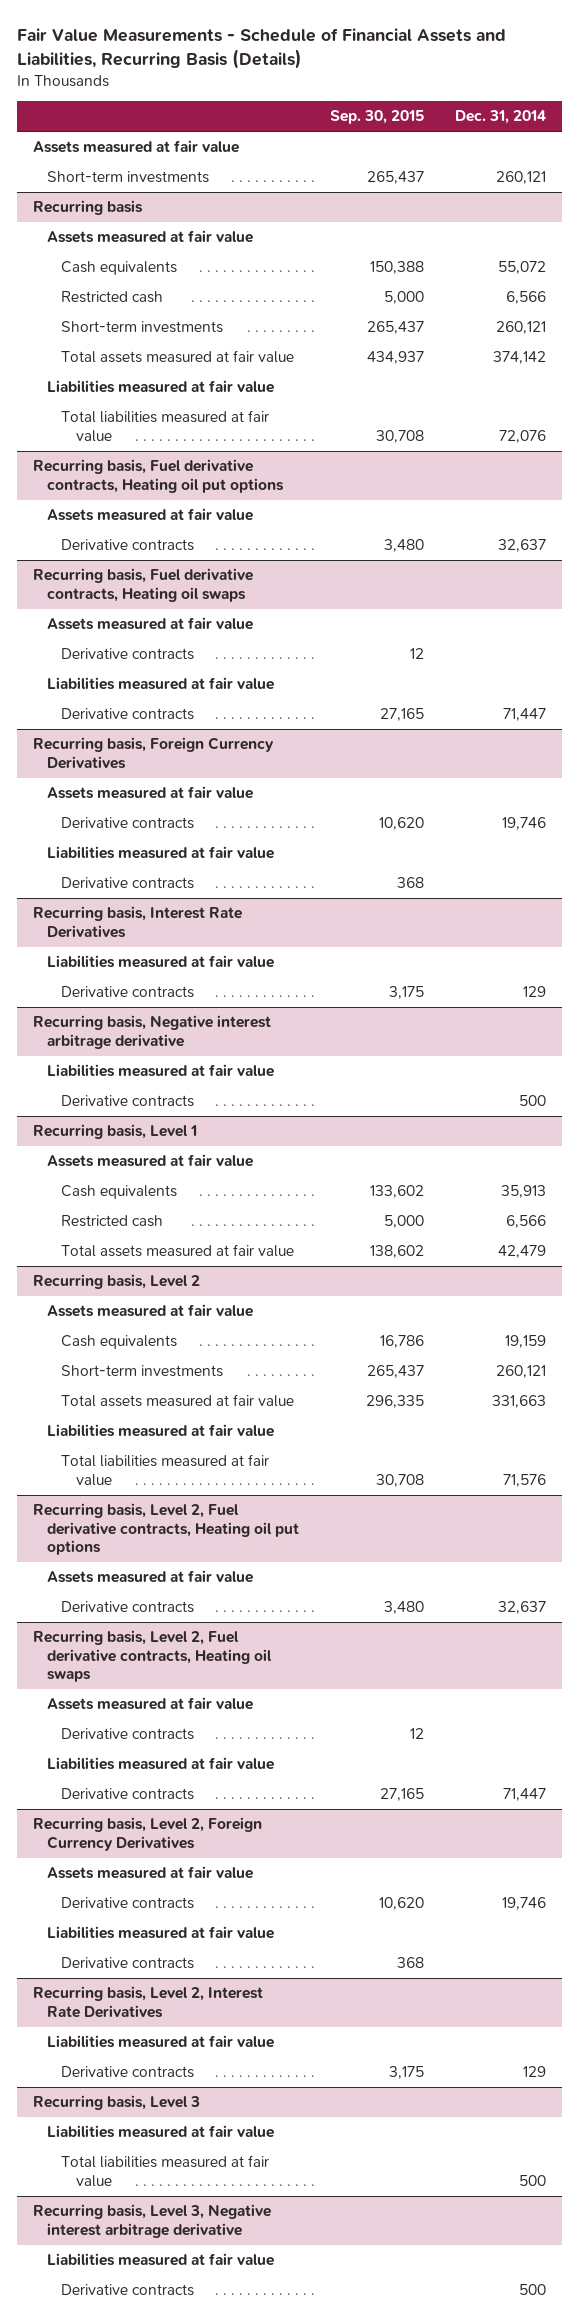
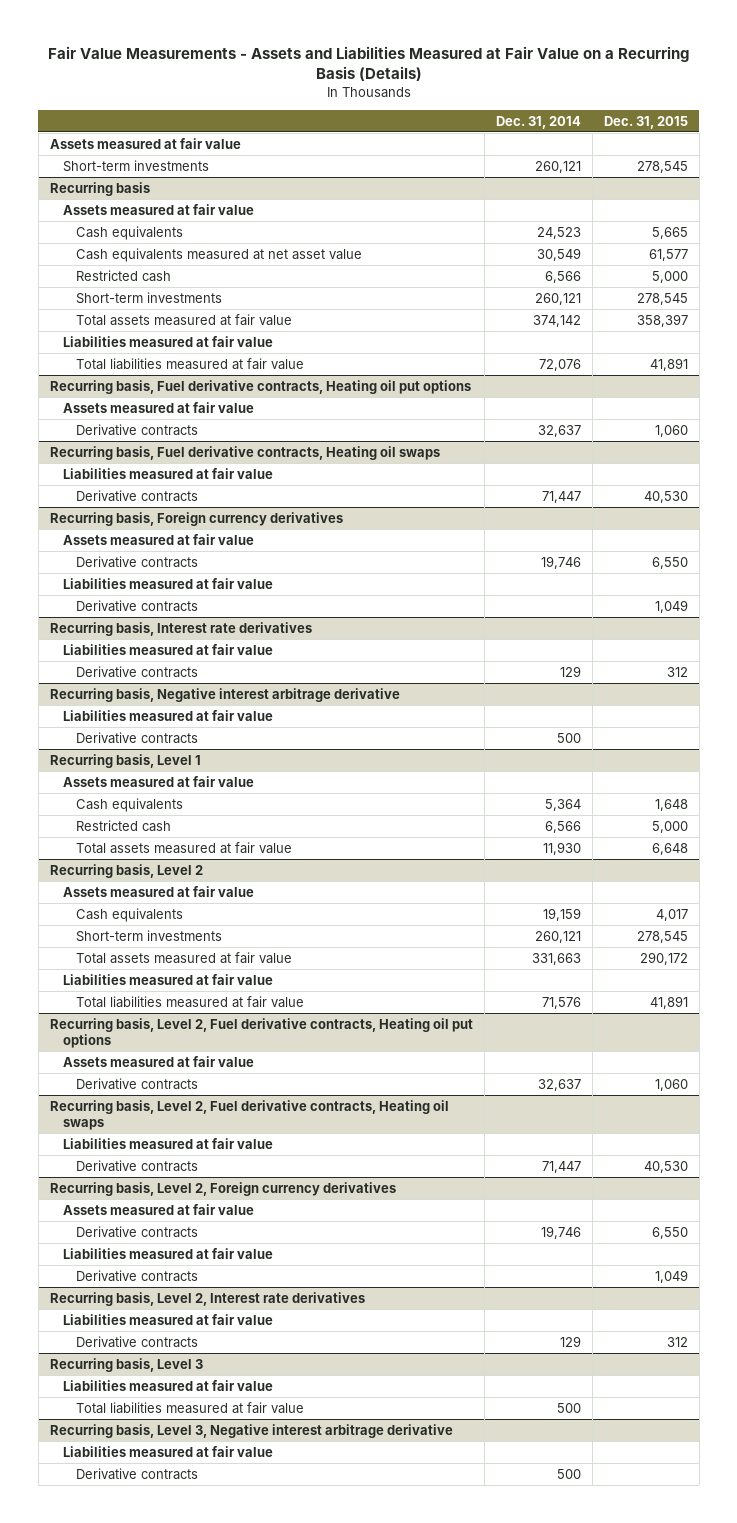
- Fair Value Measurements - Schedule of Financial Assets and Liabilities, Recurring Basis (Details)
+ Fair Value Measurements - Assets and Liabilities Measured at Fair Value on a Recurring Basis (Details)
- | Sep. 30, 2015 | Dec. 31, 2014
+ | Dec. 31, 2014 | Dec. 31, 2015
@ Recurring basis
- Cash equivalents | 150,388 | 55,072
+ Cash equivalents | 24,523 | 5,665
+ Cash equivalents measured at net asset value | 30,549 | 61,577
@ Recurring basis, Fuel derivative contracts, Heating oil swaps
- Assets measured at fair value
- Derivative contracts | 12 |
- Recurring basis, Foreign Currency Derivatives
+ Recurring basis, Foreign currency derivatives
- Recurring basis, Interest Rate Derivatives
+ Recurring basis, Interest rate derivatives
@ Recurring basis, Level 1
- Cash equivalents | 133,602 | 35,913
+ Cash equivalents | 5,364 | 1,648
- Total assets measured at fair value | 138,602 | 42,479
+ Total assets measured at fair value | 11,930 | 6,648
@ Recurring basis, Level 2, Fuel derivative contracts, Heating oil swaps
- Assets measured at fair value
- Derivative contracts | 12 |
- Recurring basis, Level 2, Foreign Currency Derivatives
+ Recurring basis, Level 2, Foreign currency derivatives
- Recurring basis, Level 2, Interest Rate Derivatives
+ Recurring basis, Level 2, Interest rate derivatives

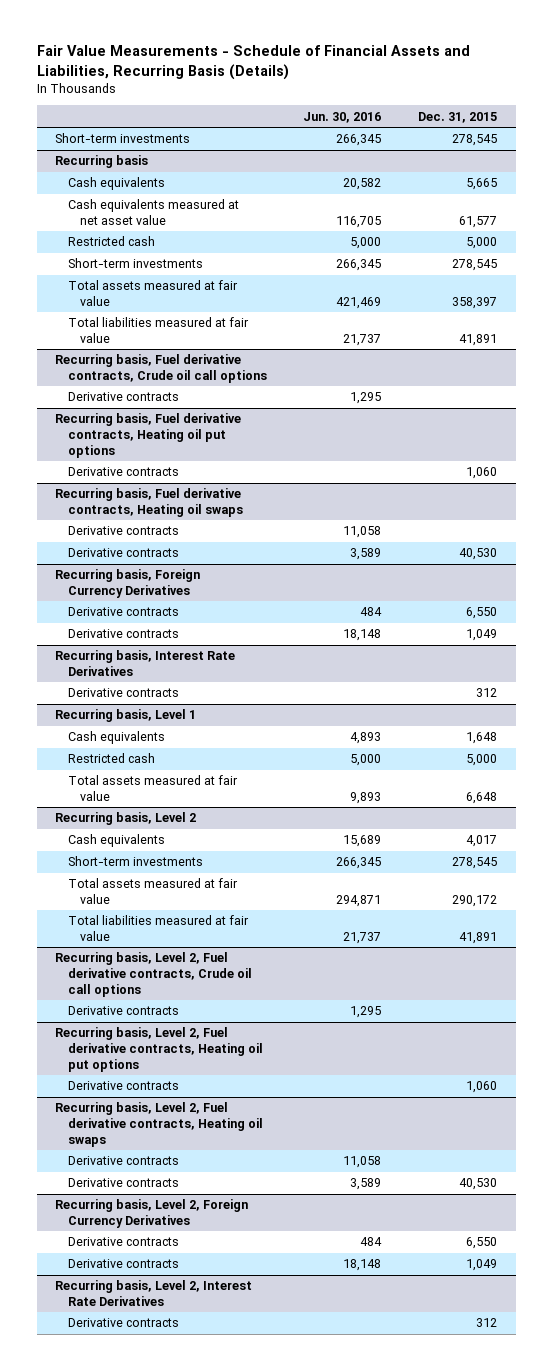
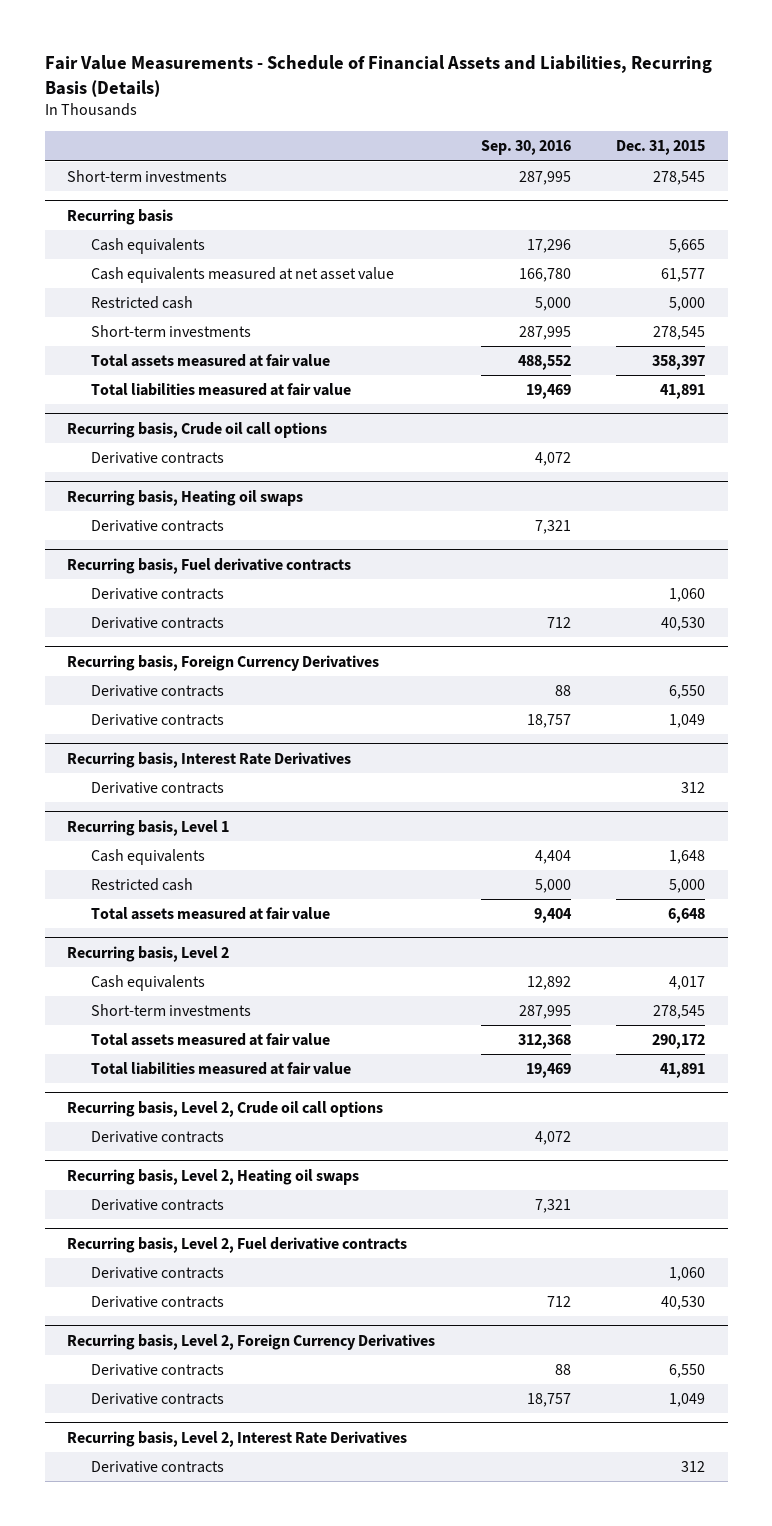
- | Jun. 30, 2016 | Dec. 31, 2015
+ | Sep. 30, 2016 | Dec. 31, 2015
- Recurring basis, Fuel derivative contracts, Crude oil call options
+ Recurring basis, Crude oil call options
- Recurring basis, Fuel derivative contracts, Heating oil put options
- Derivative contracts | | 1,060
- Recurring basis, Fuel derivative contracts, Heating oil swaps
+ Recurring basis, Heating oil swaps
+ Recurring basis, Fuel derivative contracts
+ Derivative contracts | | 1,060
- Recurring basis, Level 2, Fuel derivative contracts, Crude oil call options
+ Recurring basis, Level 2, Crude oil call options
- Recurring basis, Level 2, Fuel derivative contracts, Heating oil put options
- Derivative contracts | | 1,060
- Recurring basis, Level 2, Fuel derivative contracts, Heating oil swaps
+ Recurring basis, Level 2, Heating oil swaps
+ Recurring basis, Level 2, Fuel derivative contracts
+ Derivative contracts | | 1,060

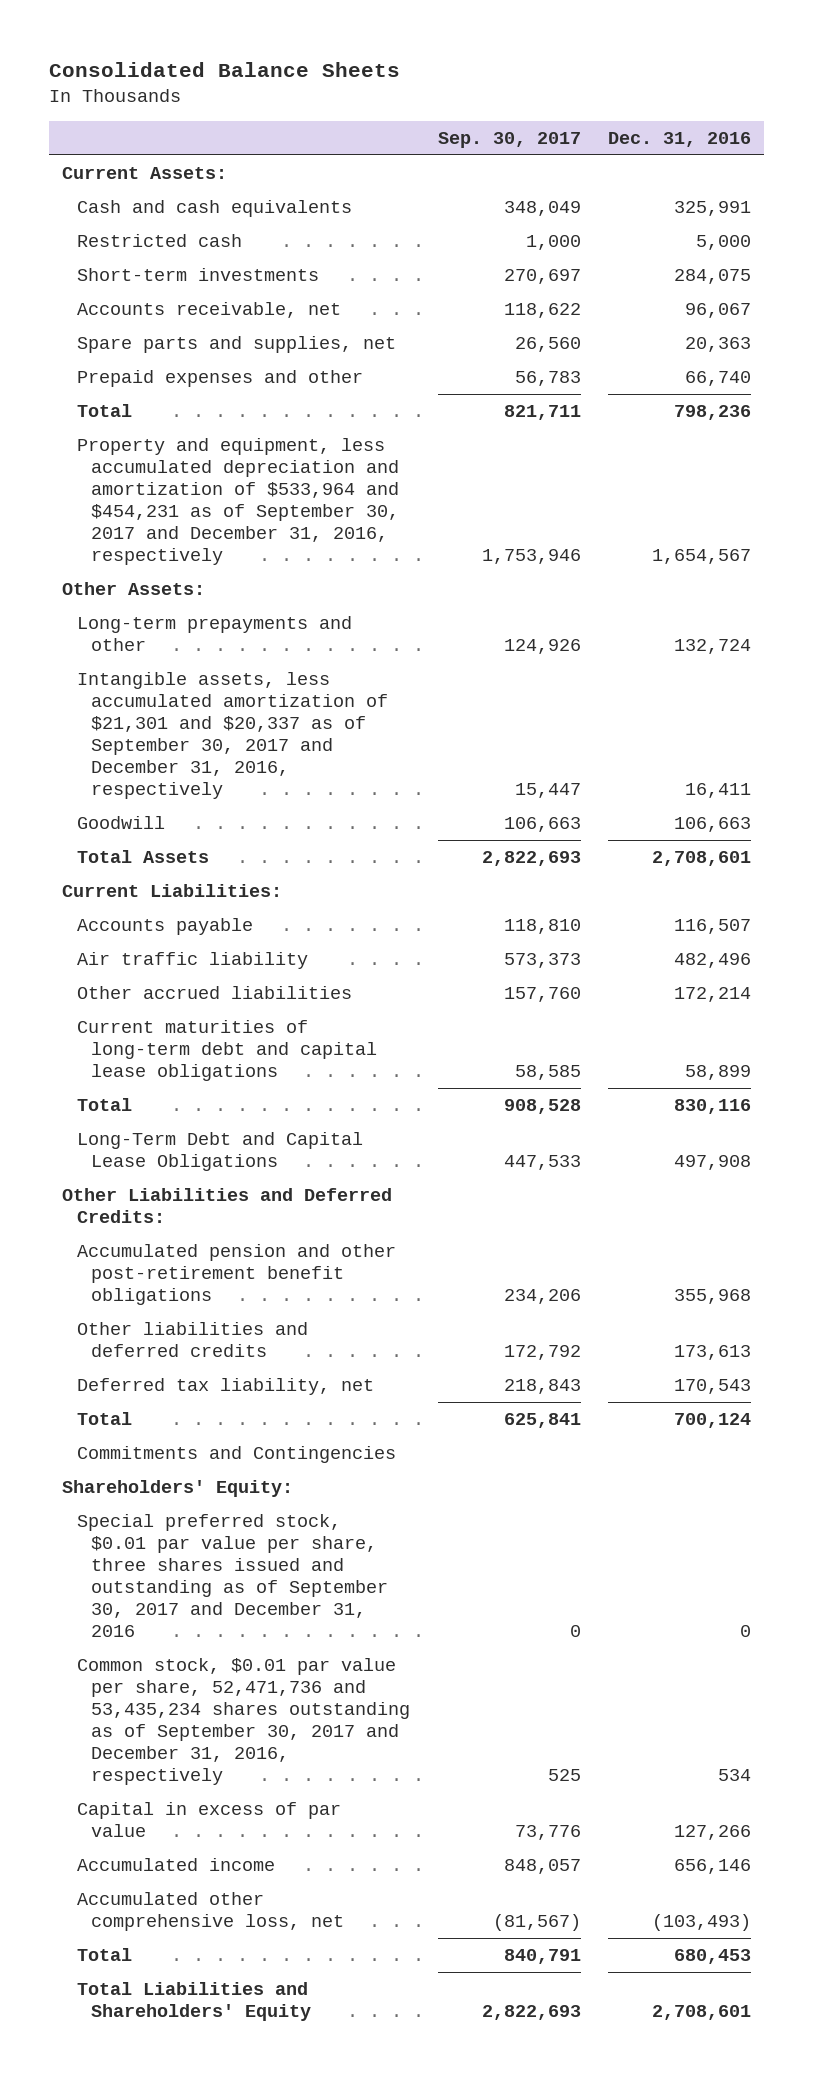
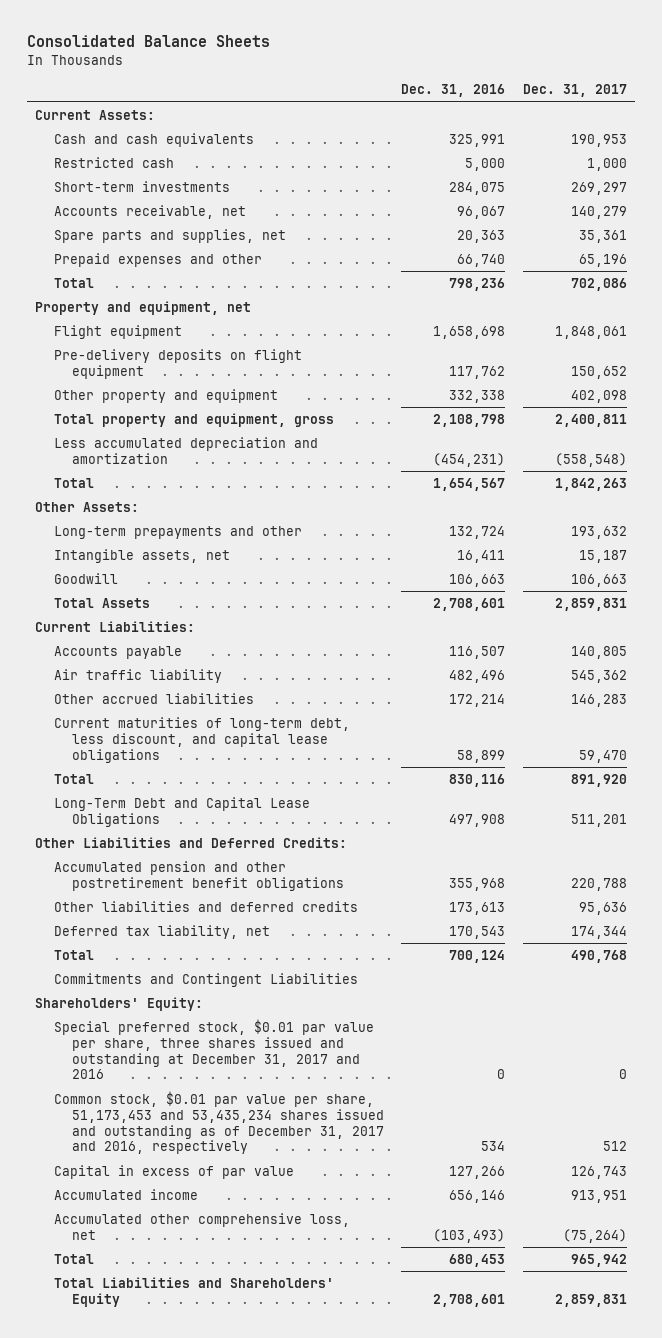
- | Sep. 30, 2017 | Dec. 31, 2016
+ | Dec. 31, 2016 | Dec. 31, 2017
- Property and equipment, less accumulated depreciation and amortization of $533,964 and $454,231 as of September 30, 2017 and December 31, 2016, respectively | 1,753,946 | 1,654,567
+ Property and equipment, net
+ Flight equipment | 1,658,698 | 1,848,061
+ Pre-delivery deposits on flight equipment | 117,762 | 150,652
+ Other property and equipment | 332,338 | 402,098
+ Total property and equipment, gross | 2,108,798 | 2,400,811
+ Less accumulated depreciation and amortization | (454,231) | (558,548)
+ Total | 1,654,567 | 1,842,263
- Intangible assets, less accumulated amortization of $21,301 and $20,337 as of September 30, 2017 and December 31, 2016, respectively | 15,447 | 16,411
+ Intangible assets, net | 16,411 | 15,187
- Current maturities of long-term debt and capital lease obligations | 58,585 | 58,899
+ Current maturities of long-term debt, less discount, and capital lease obligations | 58,899 | 59,470
- Accumulated pension and other post-retirement benefit obligations | 234,206 | 355,968
+ Accumulated pension and other postretirement benefit obligations | 355,968 | 220,788
- Commitments and Contingencies
+ Commitments and Contingent Liabilities
- Special preferred stock, $0.01 par value per share, three shares issued and outstanding as of September 30, 2017 and December 31, 2016 | 0 | 0
- Common stock, $0.01 par value per share, 52,471,736 and 53,435,234 shares outstanding as of September 30, 2017 and December 31, 2016, respectively | 525 | 534
+ Special preferred stock, $0.01 par value per share, three shares issued and outstanding at December 31, 2017 and 2016 | 0 | 0
+ Common stock, $0.01 par value per share, 51,173,453 and 53,435,234 shares issued and outstanding as of December 31, 2017 and 2016, respectively | 534 | 512

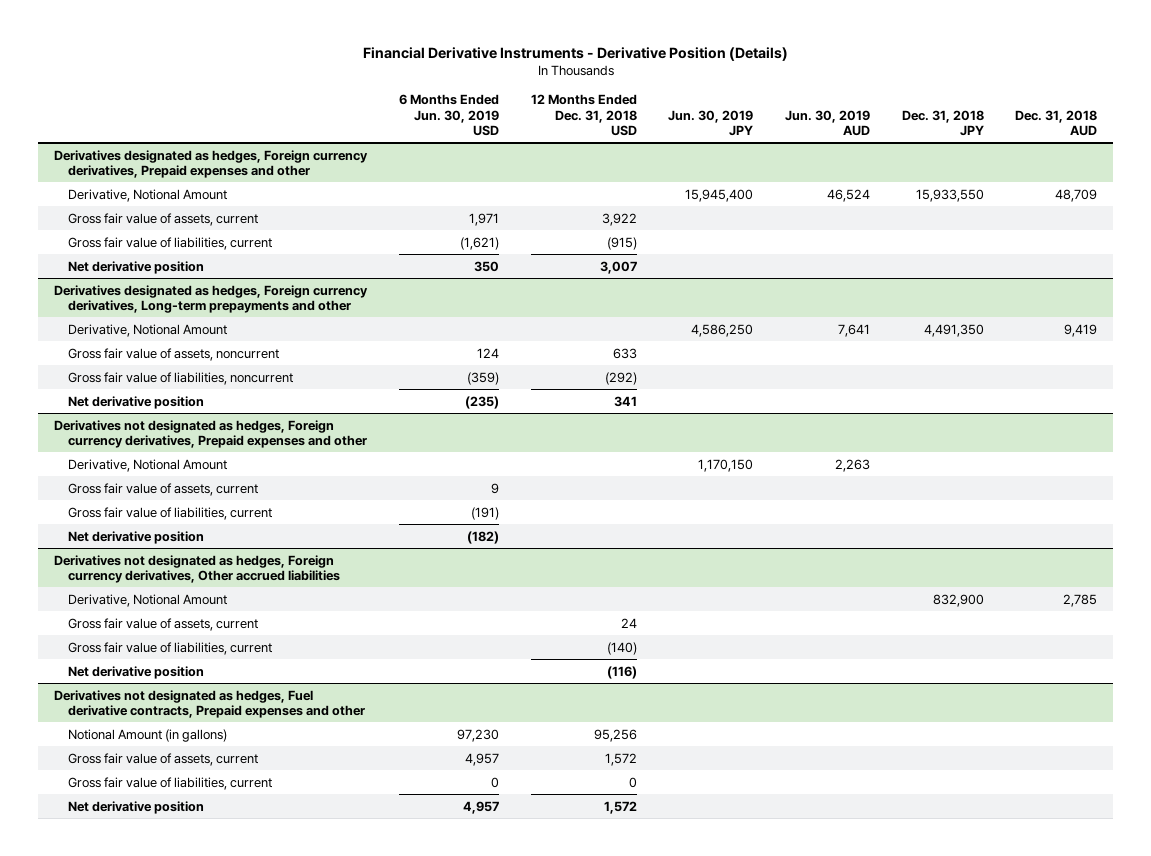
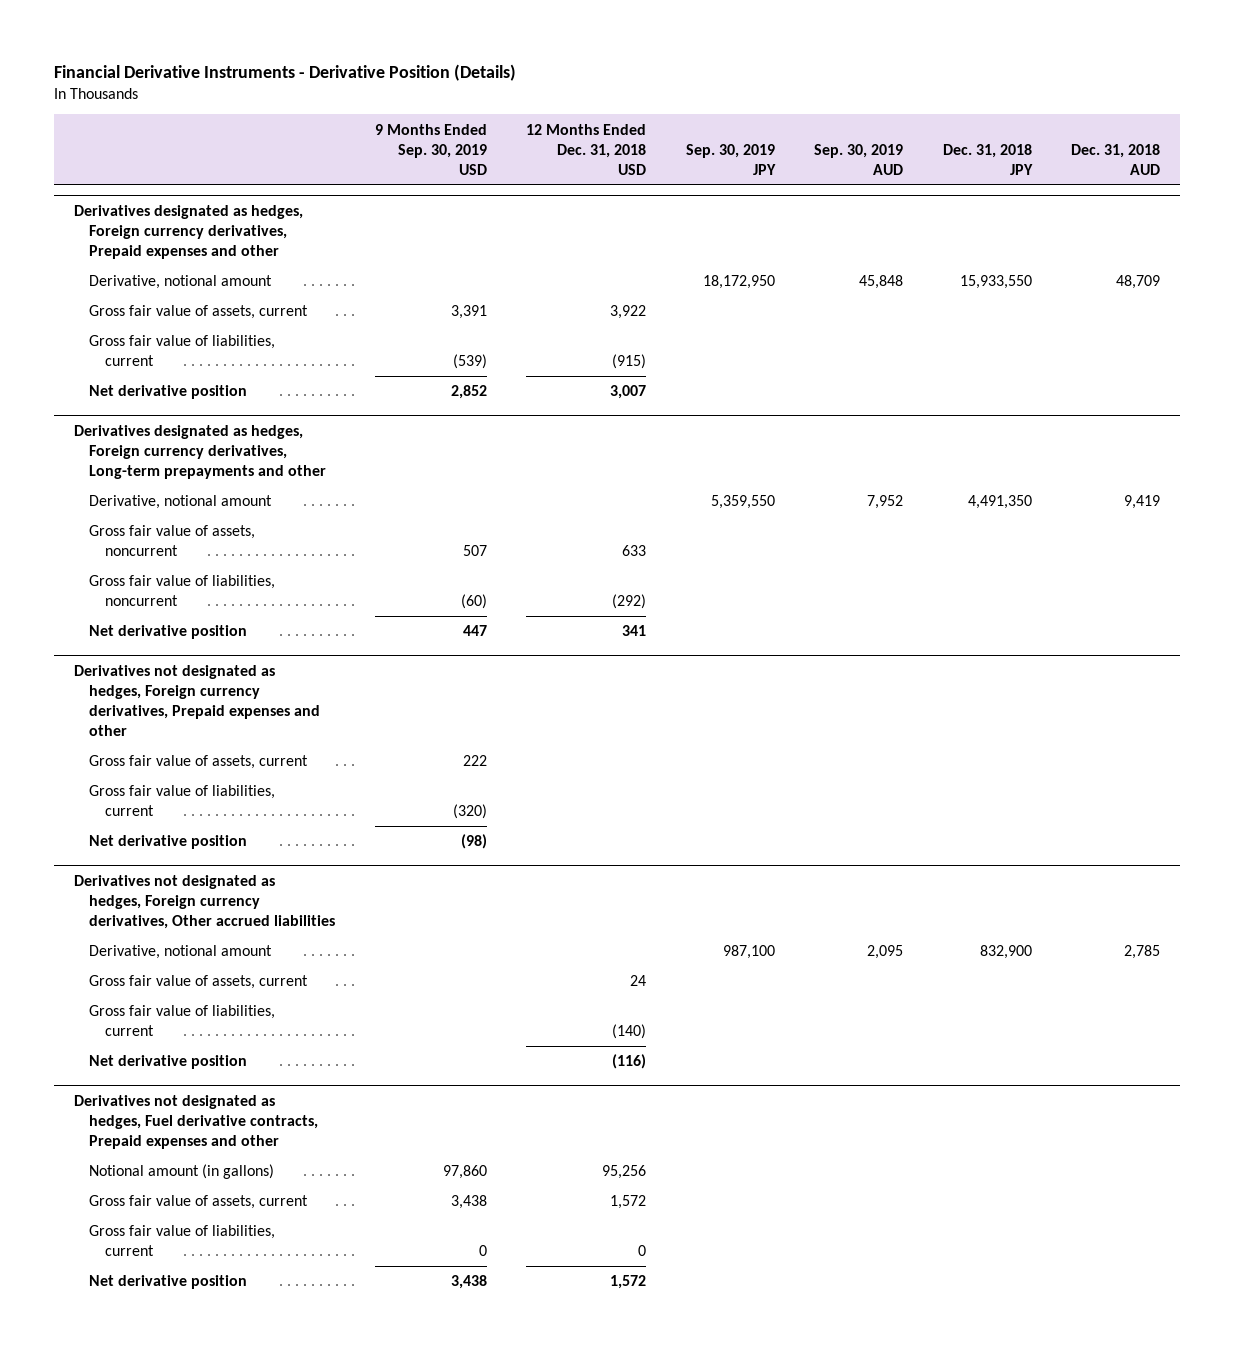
- | 6 Months Ended Jun. 30, 2019 USD | 12 Months Ended Dec. 31, 2018 USD | Jun. 30, 2019 JPY | Jun. 30, 2019 AUD | Dec. 31, 2018 JPY | Dec. 31, 2018 AUD
+ | 9 Months Ended Sep. 30, 2019 USD | 12 Months Ended Dec. 31, 2018 USD | Sep. 30, 2019 JPY | Sep. 30, 2019 AUD | Dec. 31, 2018 JPY | Dec. 31, 2018 AUD
@ Derivatives designated as hedges, Foreign currency derivatives, Prepaid expenses and other
- Derivative, Notional Amount | | | 15,945,400 | 46,524 | 15,933,550 | 48,709
+ Derivative, notional amount | | | 18,172,950 | 45,848 | 15,933,550 | 48,709
@ Derivatives designated as hedges, Foreign currency derivatives, Long-term prepayments and other
- Derivative, Notional Amount | | | 4,586,250 | 7,641 | 4,491,350 | 9,419
+ Derivative, notional amount | | | 5,359,550 | 7,952 | 4,491,350 | 9,419
@ Derivatives not designated as hedges, Foreign currency derivatives, Prepaid expenses and other
- Derivative, Notional Amount | | | 1,170,150 | 2,263 | |
@ Derivatives not designated as hedges, Foreign currency derivatives, Other accrued liabilities
- Derivative, Notional Amount | | | | | 832,900 | 2,785
+ Derivative, notional amount | | | 987,100 | 2,095 | 832,900 | 2,785
@ Derivatives not designated as hedges, Fuel derivative contracts, Prepaid expenses and other
- Notional Amount (in gallons) | 97,230 | 95,256 | | | |
+ Notional amount (in gallons) | 97,860 | 95,256 | | | |

